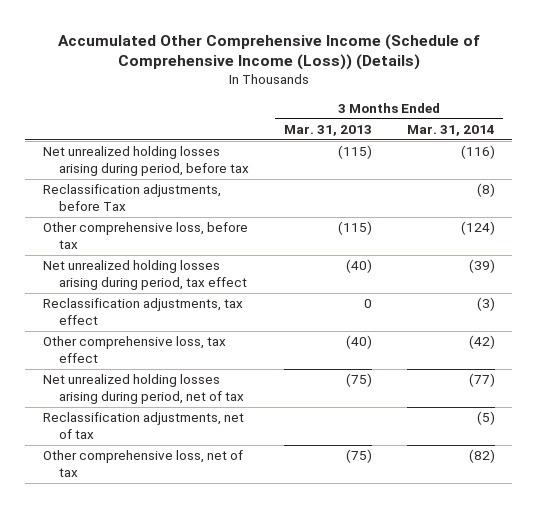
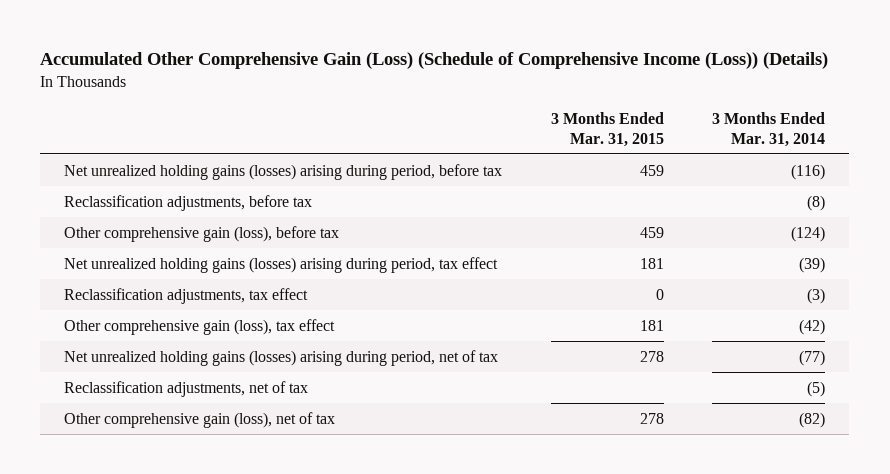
- Accumulated Other Comprehensive Income (Schedule of Comprehensive Income (Loss)) (Details)
+ Accumulated Other Comprehensive Gain (Loss) (Schedule of Comprehensive Income (Loss)) (Details)
- | 3 Months Ended Mar. 31, 2013 | 3 Months Ended Mar. 31, 2014
+ | 3 Months Ended Mar. 31, 2015 | 3 Months Ended Mar. 31, 2014
- Net unrealized holding losses arising during period, before tax | (115) | (116)
- Reclassification adjustments, before Tax | | (8)
- Other comprehensive loss, before tax | (115) | (124)
- Net unrealized holding losses arising during period, tax effect | (40) | (39)
+ Net unrealized holding gains (losses) arising during period, before tax | 459 | (116)
+ Reclassification adjustments, before tax | | (8)
+ Other comprehensive gain (loss), before tax | 459 | (124)
+ Net unrealized holding gains (losses) arising during period, tax effect | 181 | (39)
- Other comprehensive loss, tax effect | (40) | (42)
- Net unrealized holding losses arising during period, net of tax | (75) | (77)
+ Other comprehensive gain (loss), tax effect | 181 | (42)
+ Net unrealized holding gains (losses) arising during period, net of tax | 278 | (77)
- Other comprehensive loss, net of tax | (75) | (82)
+ Other comprehensive gain (loss), net of tax | 278 | (82)

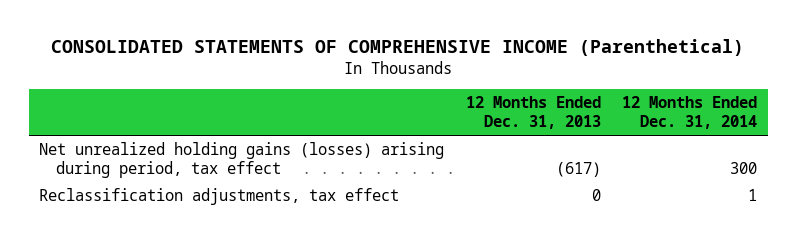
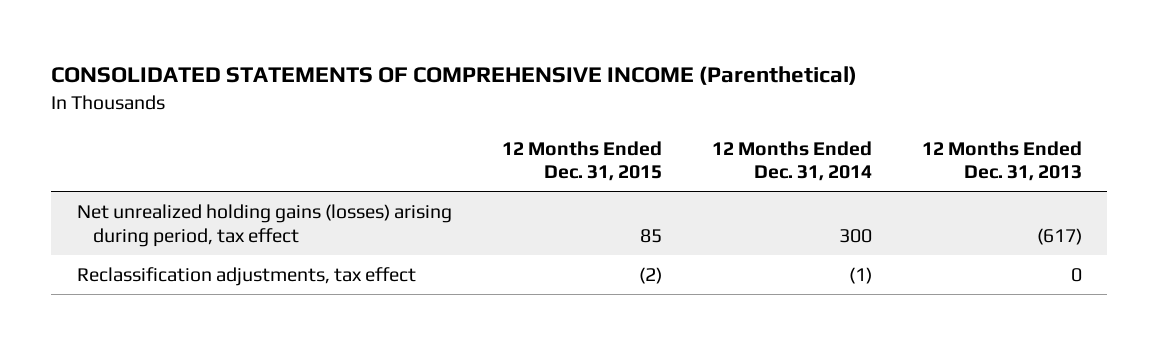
- | 12 Months Ended Dec. 31, 2013 | 12 Months Ended Dec. 31, 2014
+ | 12 Months Ended Dec. 31, 2015 | 12 Months Ended Dec. 31, 2014 | 12 Months Ended Dec. 31, 2013
- Reclassification adjustments, tax effect | 0 | 1
+ Reclassification adjustments, tax effect | (2) | (1) | 0

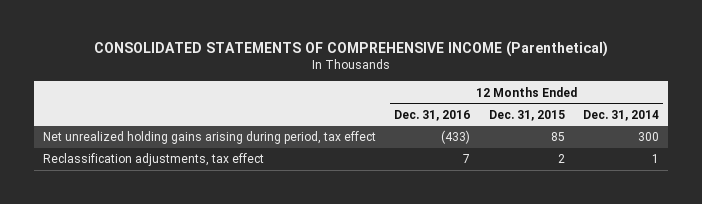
- | 12 Months Ended Dec. 31, 2015 | 12 Months Ended Dec. 31, 2014 | 12 Months Ended Dec. 31, 2013
+ | 12 Months Ended Dec. 31, 2016 | 12 Months Ended Dec. 31, 2015 | 12 Months Ended Dec. 31, 2014
- Net unrealized holding gains (losses) arising during period, tax effect | 85 | 300 | (617)
- Reclassification adjustments, tax effect | (2) | (1) | 0
+ Net unrealized holding gains arising during period, tax effect | (433) | 85 | 300
+ Reclassification adjustments, tax effect | 7 | 2 | 1

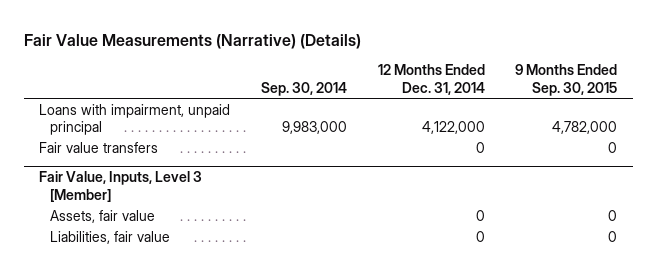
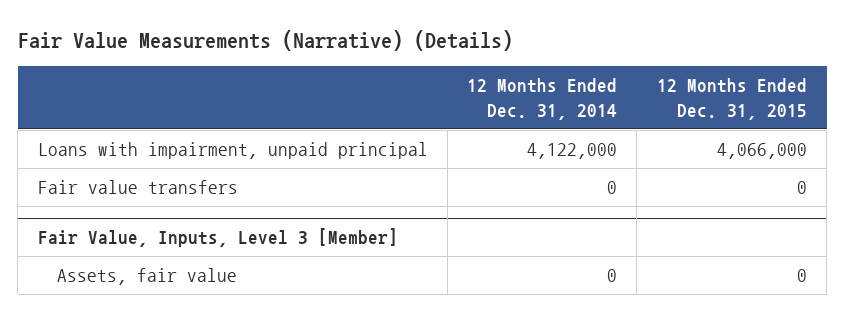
- | Sep. 30, 2014 | 12 Months Ended Dec. 31, 2014 | 9 Months Ended Sep. 30, 2015
+ | 12 Months Ended Dec. 31, 2014 | 12 Months Ended Dec. 31, 2015
@ Fair Value, Inputs, Level 3 [Member]
- Liabilities, fair value | | 0 | 0

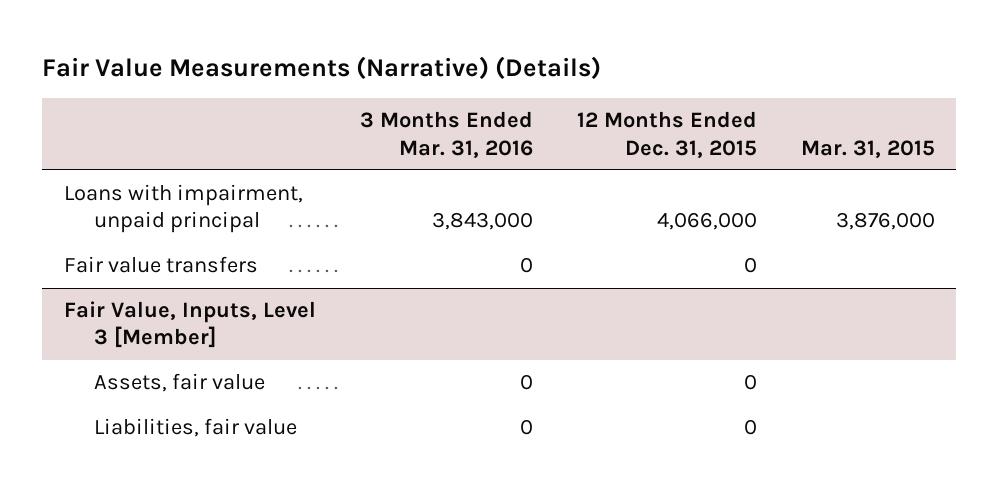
- | 12 Months Ended Dec. 31, 2014 | 12 Months Ended Dec. 31, 2015
+ | 3 Months Ended Mar. 31, 2016 | 12 Months Ended Dec. 31, 2015 | Mar. 31, 2015
@ Fair Value, Inputs, Level 3 [Member]
+ Liabilities, fair value | 0 | 0 |

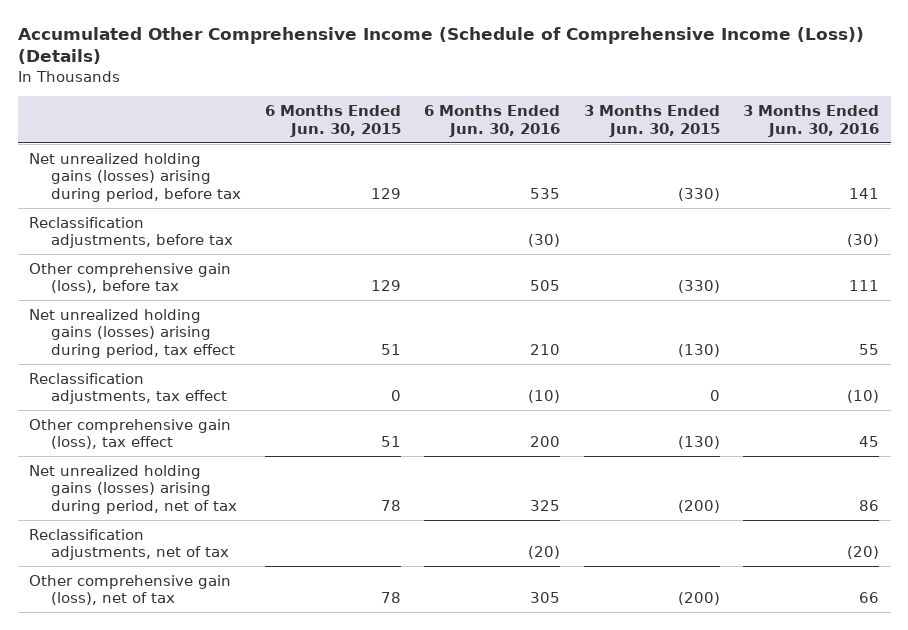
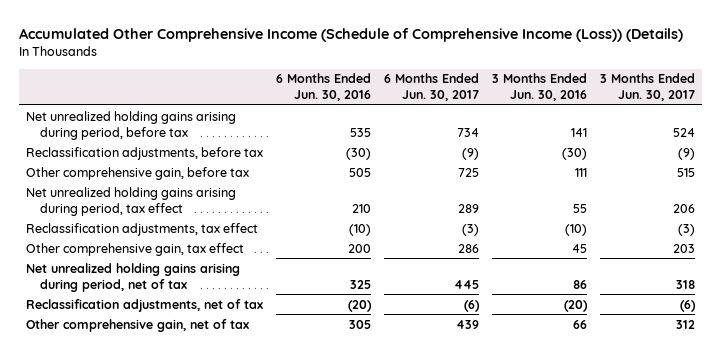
- | 6 Months Ended Jun. 30, 2015 | 6 Months Ended Jun. 30, 2016 | 3 Months Ended Jun. 30, 2015 | 3 Months Ended Jun. 30, 2016
+ | 6 Months Ended Jun. 30, 2016 | 6 Months Ended Jun. 30, 2017 | 3 Months Ended Jun. 30, 2016 | 3 Months Ended Jun. 30, 2017
- Net unrealized holding gains (losses) arising during period, before tax | 129 | 535 | (330) | 141
+ Net unrealized holding gains arising during period, before tax | 535 | 734 | 141 | 524
- Other comprehensive gain (loss), before tax | 129 | 505 | (330) | 111
- Net unrealized holding gains (losses) arising during period, tax effect | 51 | 210 | (130) | 55
+ Other comprehensive gain, before tax | 505 | 725 | 111 | 515
+ Net unrealized holding gains arising during period, tax effect | 210 | 289 | 55 | 206
- Other comprehensive gain (loss), tax effect | 51 | 200 | (130) | 45
- Net unrealized holding gains (losses) arising during period, net of tax | 78 | 325 | (200) | 86
+ Other comprehensive gain, tax effect | 200 | 286 | 45 | 203
+ Net unrealized holding gains arising during period, net of tax | 325 | 445 | 86 | 318
- Other comprehensive gain (loss), net of tax | 78 | 305 | (200) | 66
+ Other comprehensive gain, net of tax | 305 | 439 | 66 | 312

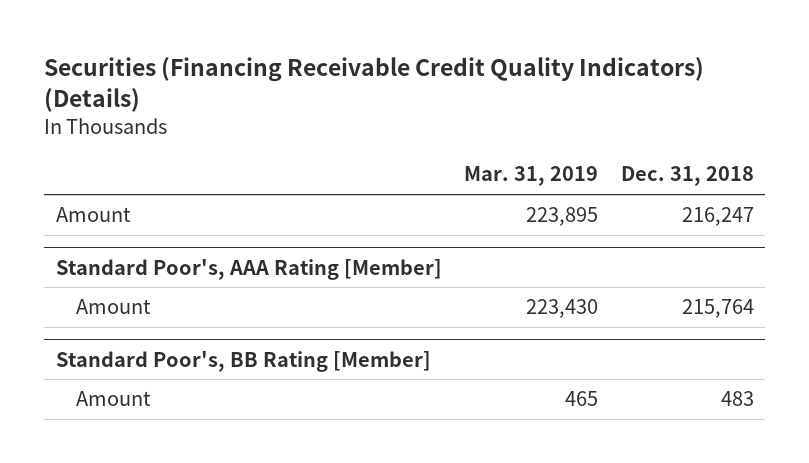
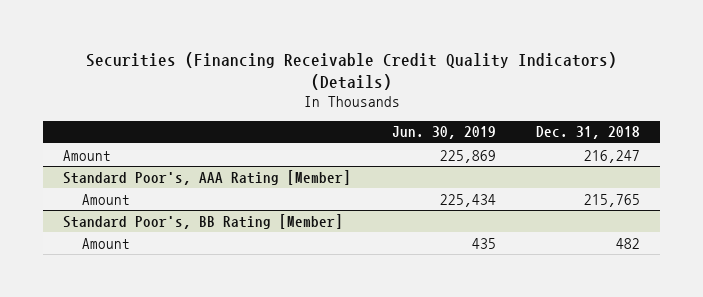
- | Mar. 31, 2019 | Dec. 31, 2018
+ | Jun. 30, 2019 | Dec. 31, 2018
@ Standard Poor's, AAA Rating [Member]
- Amount | 223,430 | 215,764
+ Amount | 225,434 | 215,765
@ Standard Poor's, BB Rating [Member]
- Amount | 465 | 483
+ Amount | 435 | 482

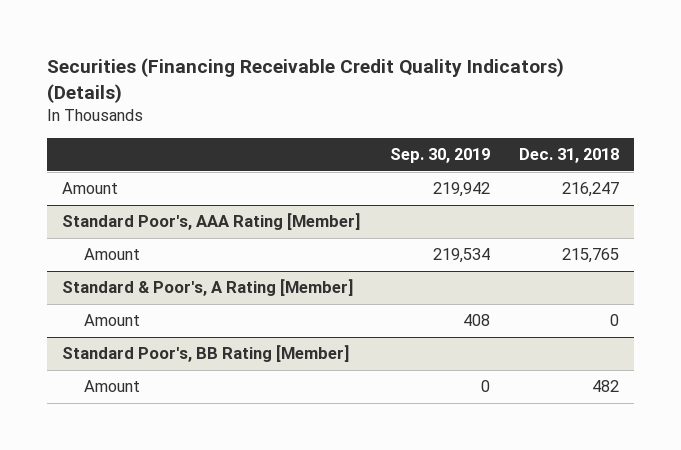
- | Jun. 30, 2019 | Dec. 31, 2018
+ | Sep. 30, 2019 | Dec. 31, 2018
+ Standard & Poor's, A Rating [Member]
+ Amount | 408 | 0

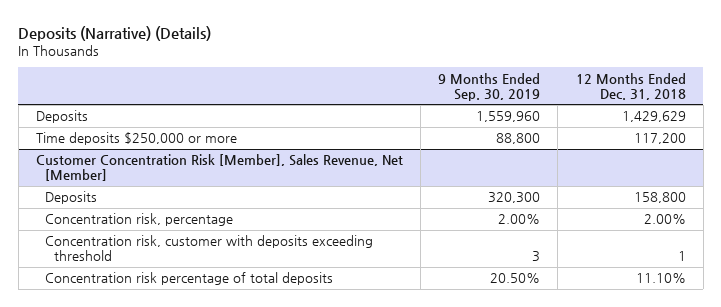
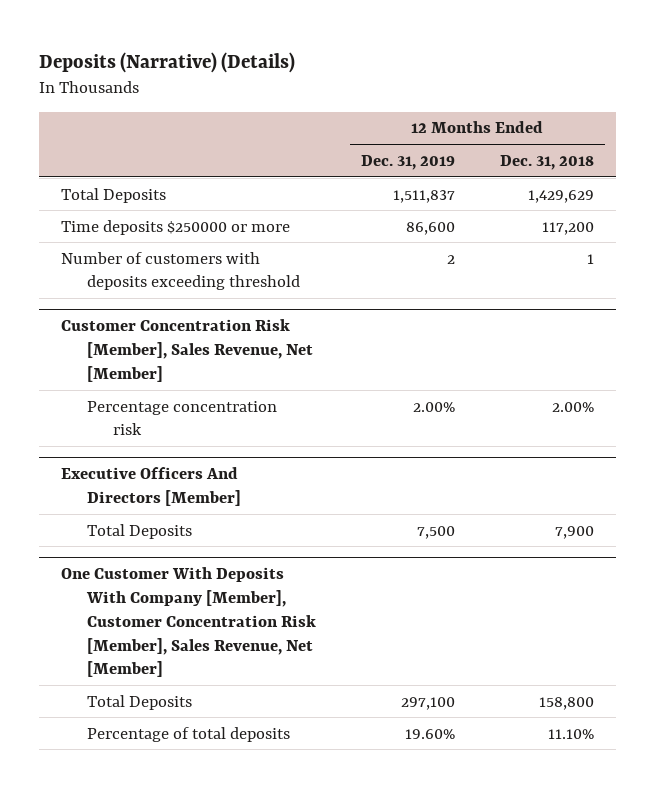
- | 9 Months Ended Sep. 30, 2019 | 12 Months Ended Dec. 31, 2018
+ | 12 Months Ended Dec. 31, 2019 | 12 Months Ended Dec. 31, 2018
- Deposits | 1,559,960 | 1,429,629
- Time deposits $250,000 or more | 88,800 | 117,200
+ Total Deposits | 1,511,837 | 1,429,629
+ Time deposits $250000 or more | 86,600 | 117,200
+ Number of customers with deposits exceeding threshold | 2 | 1
@ Customer Concentration Risk [Member], Sales Revenue, Net [Member]
- Deposits | 320,300 | 158,800
- Concentration risk, percentage | 2.00% | 2.00%
- Concentration risk, customer with deposits exceeding threshold | 3 | 1
- Concentration risk percentage of total deposits | 20.50% | 11.10%
+ Percentage concentration risk | 2.00% | 2.00%
+ Executive Officers And Directors [Member]
+ Total Deposits | 7,500 | 7,900
+ One Customer With Deposits With Company [Member], Customer Concentration Risk [Member], Sales Revenue, Net [Member]
+ Total Deposits | 297,100 | 158,800
+ Percentage of total deposits | 19.60% | 11.10%

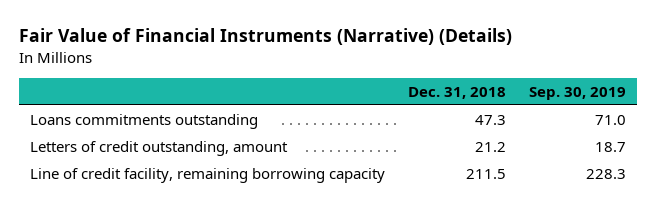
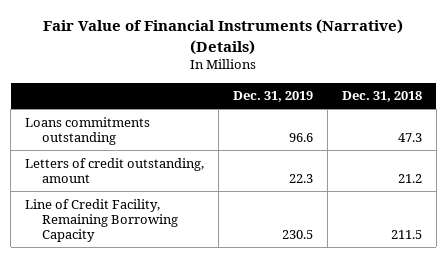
- | Dec. 31, 2018 | Sep. 30, 2019
+ | Dec. 31, 2019 | Dec. 31, 2018
- Line of credit facility, remaining borrowing capacity | 211.5 | 228.3
+ Line of Credit Facility, Remaining Borrowing Capacity | 230.5 | 211.5

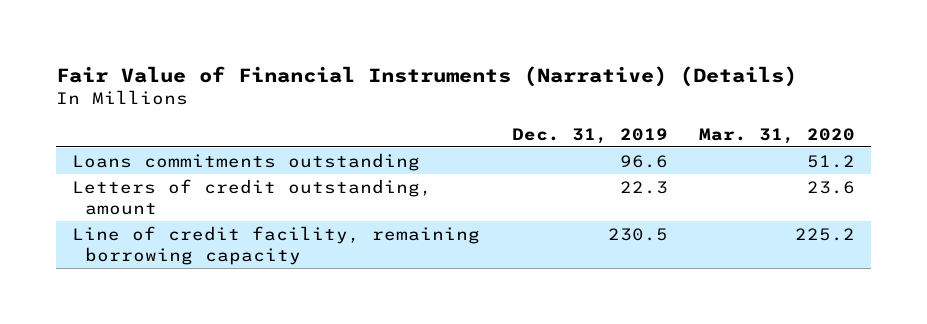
- | Dec. 31, 2019 | Dec. 31, 2018
+ | Dec. 31, 2019 | Mar. 31, 2020
- Line of Credit Facility, Remaining Borrowing Capacity | 230.5 | 211.5
+ Line of credit facility, remaining borrowing capacity | 230.5 | 225.2

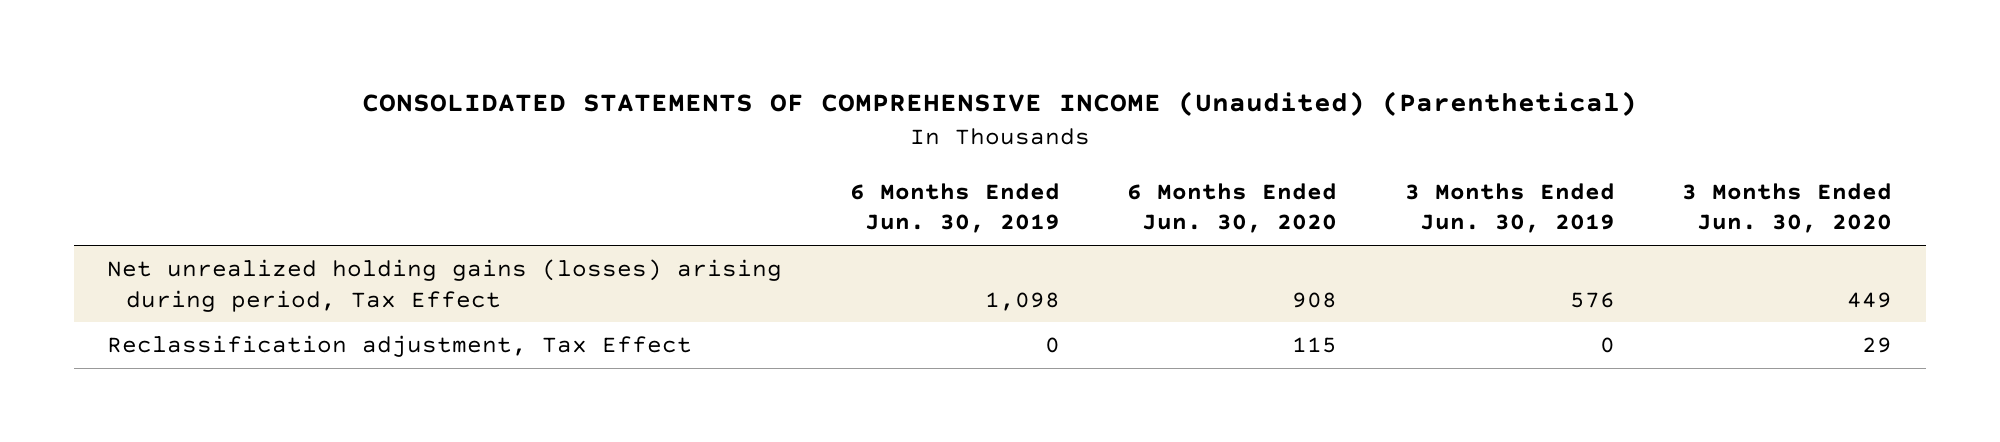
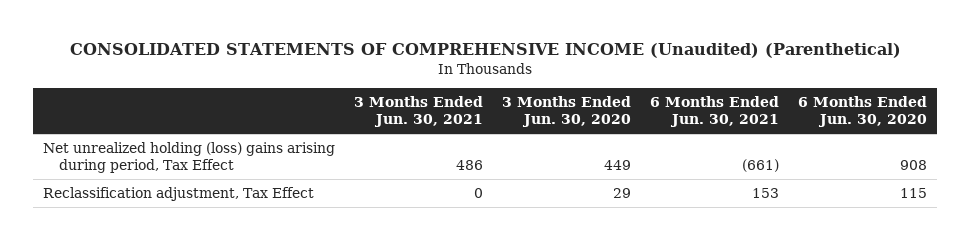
- | 6 Months Ended Jun. 30, 2019 | 6 Months Ended Jun. 30, 2020 | 3 Months Ended Jun. 30, 2019 | 3 Months Ended Jun. 30, 2020
+ | 3 Months Ended Jun. 30, 2021 | 3 Months Ended Jun. 30, 2020 | 6 Months Ended Jun. 30, 2021 | 6 Months Ended Jun. 30, 2020
- Net unrealized holding gains (losses) arising during period, Tax Effect | 1,098 | 908 | 576 | 449
+ Net unrealized holding (loss) gains arising during period, Tax Effect | 486 | 449 | (661) | 908

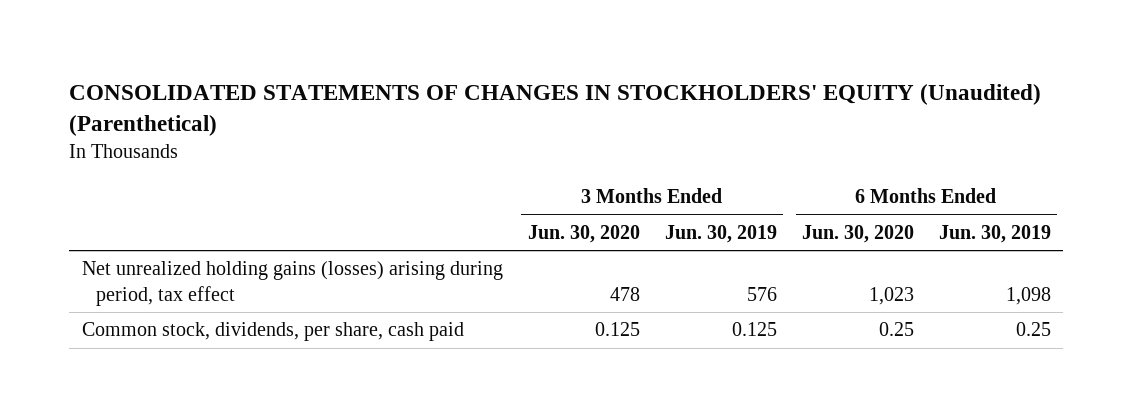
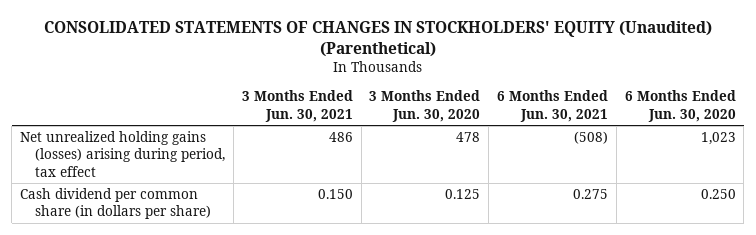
- | 3 Months Ended Jun. 30, 2020 | 3 Months Ended Jun. 30, 2019 | 6 Months Ended Jun. 30, 2020 | 6 Months Ended Jun. 30, 2019
+ | 3 Months Ended Jun. 30, 2021 | 3 Months Ended Jun. 30, 2020 | 6 Months Ended Jun. 30, 2021 | 6 Months Ended Jun. 30, 2020
- Common stock, dividends, per share, cash paid | 0.125 | 0.125 | 0.25 | 0.25
+ Cash dividend per common share (in dollars per share) | 0.150 | 0.125 | 0.275 | 0.250

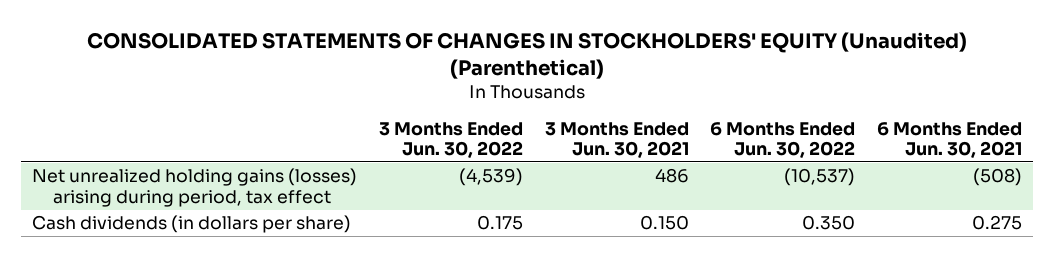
- | 3 Months Ended Jun. 30, 2021 | 3 Months Ended Jun. 30, 2020 | 6 Months Ended Jun. 30, 2021 | 6 Months Ended Jun. 30, 2020
+ | 3 Months Ended Jun. 30, 2022 | 3 Months Ended Jun. 30, 2021 | 6 Months Ended Jun. 30, 2022 | 6 Months Ended Jun. 30, 2021
- Cash dividend per common share (in dollars per share) | 0.150 | 0.125 | 0.275 | 0.250
+ Cash dividends (in dollars per share) | 0.175 | 0.150 | 0.350 | 0.275

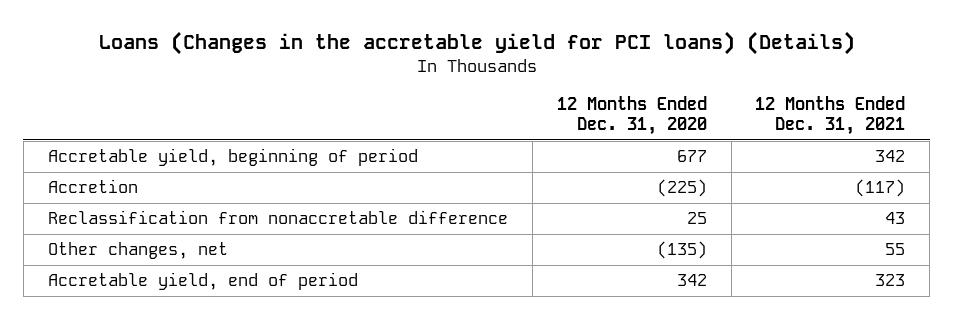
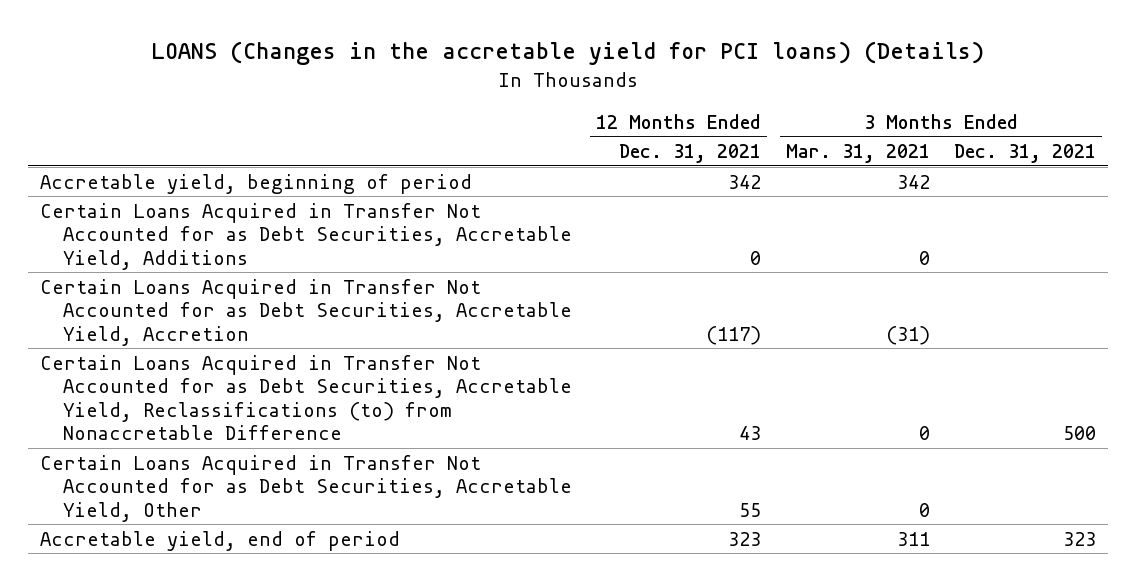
- Loans (Changes in the accretable yield for PCI loans) (Details)
+ LOANS (Changes in the accretable yield for PCI loans) (Details)
- | 12 Months Ended Dec. 31, 2020 | 12 Months Ended Dec. 31, 2021
+ | 12 Months Ended Dec. 31, 2021 | 3 Months Ended Mar. 31, 2021 | 3 Months Ended Dec. 31, 2021
- Accretion | (225) | (117)
- Reclassification from nonaccretable difference | 25 | 43
- Other changes, net | (135) | 55
+ Certain Loans Acquired in Transfer Not Accounted for as Debt Securities, Accretable Yield, Additions | 0 | 0 |
+ Certain Loans Acquired in Transfer Not Accounted for as Debt Securities, Accretable Yield, Accretion | (117) | (31) |
+ Certain Loans Acquired in Transfer Not Accounted for as Debt Securities, Accretable Yield, Reclassifications (to) from Nonaccretable Difference | 43 | 0 | 500
+ Certain Loans Acquired in Transfer Not Accounted for as Debt Securities, Accretable Yield, Other | 55 | 0 |

